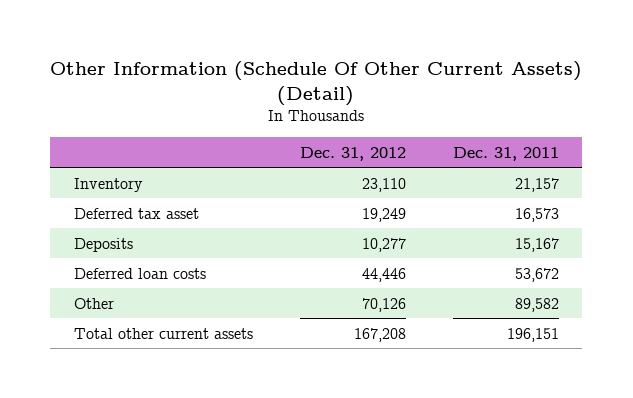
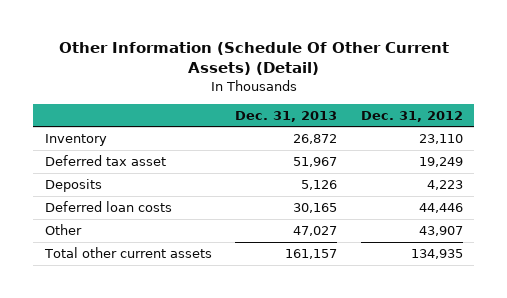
- | Dec. 31, 2012 | Dec. 31, 2011
+ | Dec. 31, 2013 | Dec. 31, 2012
- Deposits | 10,277 | 15,167
+ Deposits | 5,126 | 4,223
- Other | 70,126 | 89,582
- Total other current assets | 167,208 | 196,151
+ Other | 47,027 | 43,907
+ Total other current assets | 161,157 | 134,935

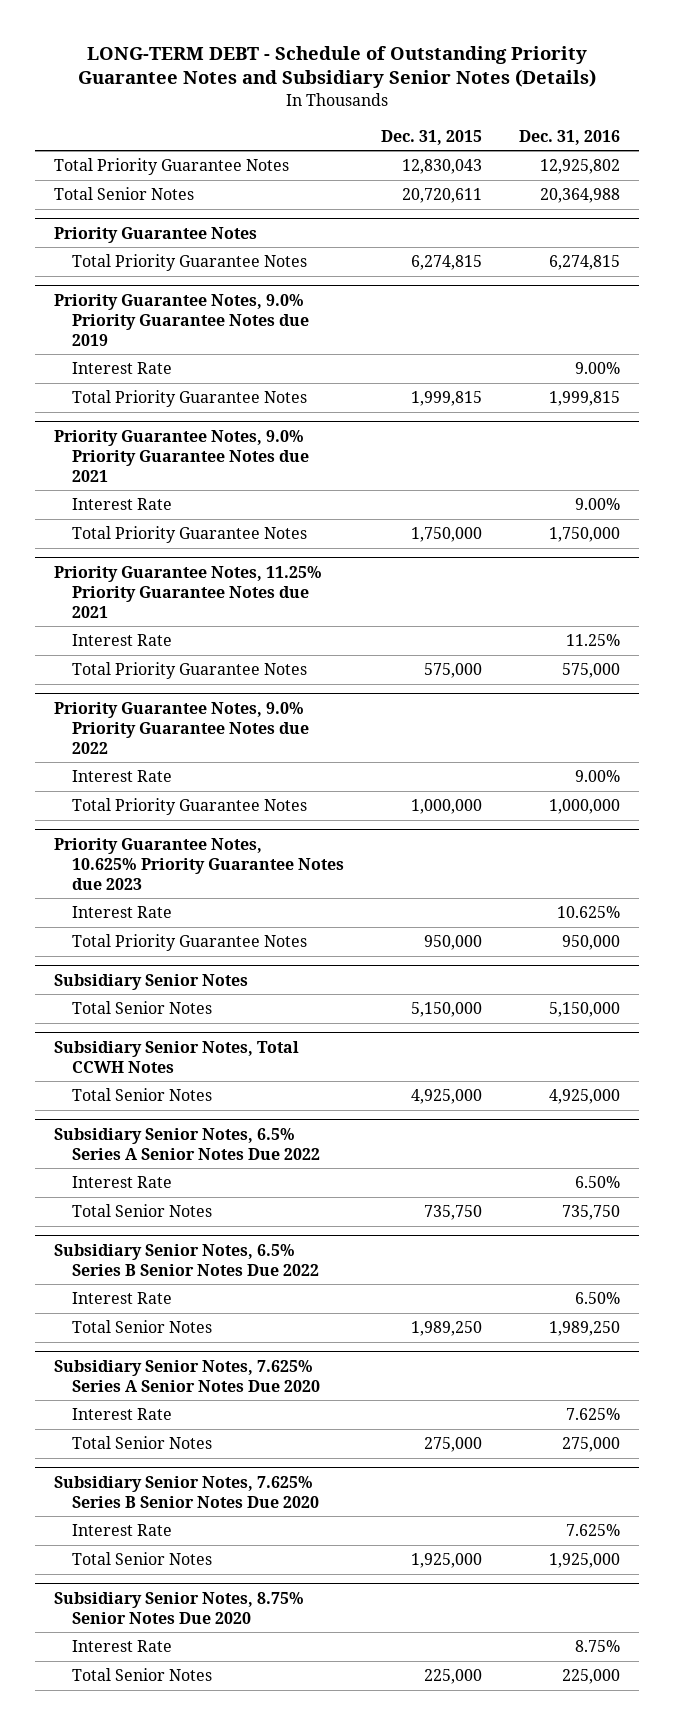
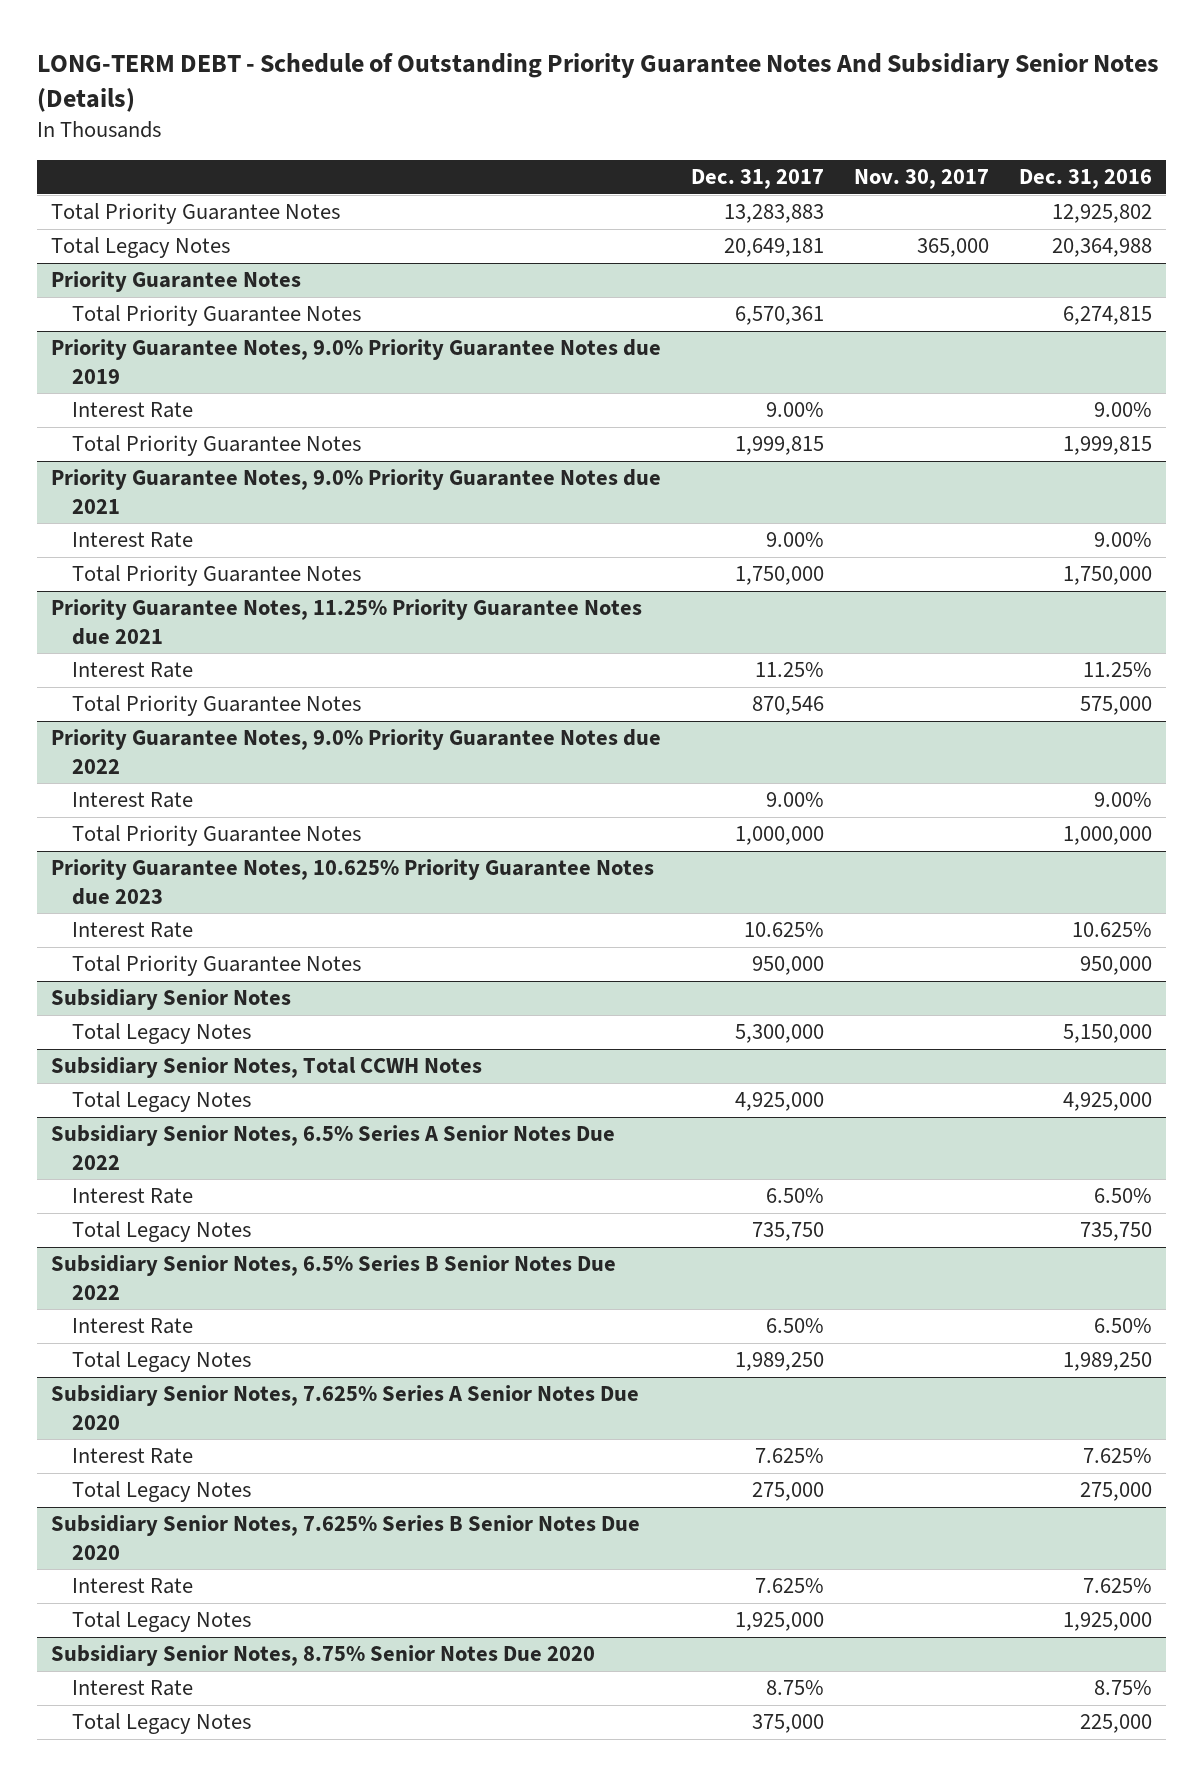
- LONG-TERM DEBT - Schedule of Outstanding Priority Guarantee Notes and Subsidiary Senior Notes (Details)
+ LONG-TERM DEBT - Schedule of Outstanding Priority Guarantee Notes And Subsidiary Senior Notes (Details)
- | Dec. 31, 2015 | Dec. 31, 2016
+ | Dec. 31, 2017 | Nov. 30, 2017 | Dec. 31, 2016
- Total Senior Notes | 20,720,611 | 20,364,988
+ Total Legacy Notes | 20,649,181 | 365,000 | 20,364,988
@ Subsidiary Senior Notes
- Total Senior Notes | 5,150,000 | 5,150,000
+ Total Legacy Notes | 5,300,000 | | 5,150,000
@ Subsidiary Senior Notes, Total CCWH Notes
- Total Senior Notes | 4,925,000 | 4,925,000
+ Total Legacy Notes | 4,925,000 | | 4,925,000
@ Subsidiary Senior Notes, 6.5% Series A Senior Notes Due 2022
- Total Senior Notes | 735,750 | 735,750
+ Total Legacy Notes | 735,750 | | 735,750
@ Subsidiary Senior Notes, 6.5% Series B Senior Notes Due 2022
- Total Senior Notes | 1,989,250 | 1,989,250
+ Total Legacy Notes | 1,989,250 | | 1,989,250
@ Subsidiary Senior Notes, 7.625% Series A Senior Notes Due 2020
- Total Senior Notes | 275,000 | 275,000
+ Total Legacy Notes | 275,000 | | 275,000
@ Subsidiary Senior Notes, 7.625% Series B Senior Notes Due 2020
- Total Senior Notes | 1,925,000 | 1,925,000
+ Total Legacy Notes | 1,925,000 | | 1,925,000
@ Subsidiary Senior Notes, 8.75% Senior Notes Due 2020
- Total Senior Notes | 225,000 | 225,000
+ Total Legacy Notes | 375,000 | | 225,000

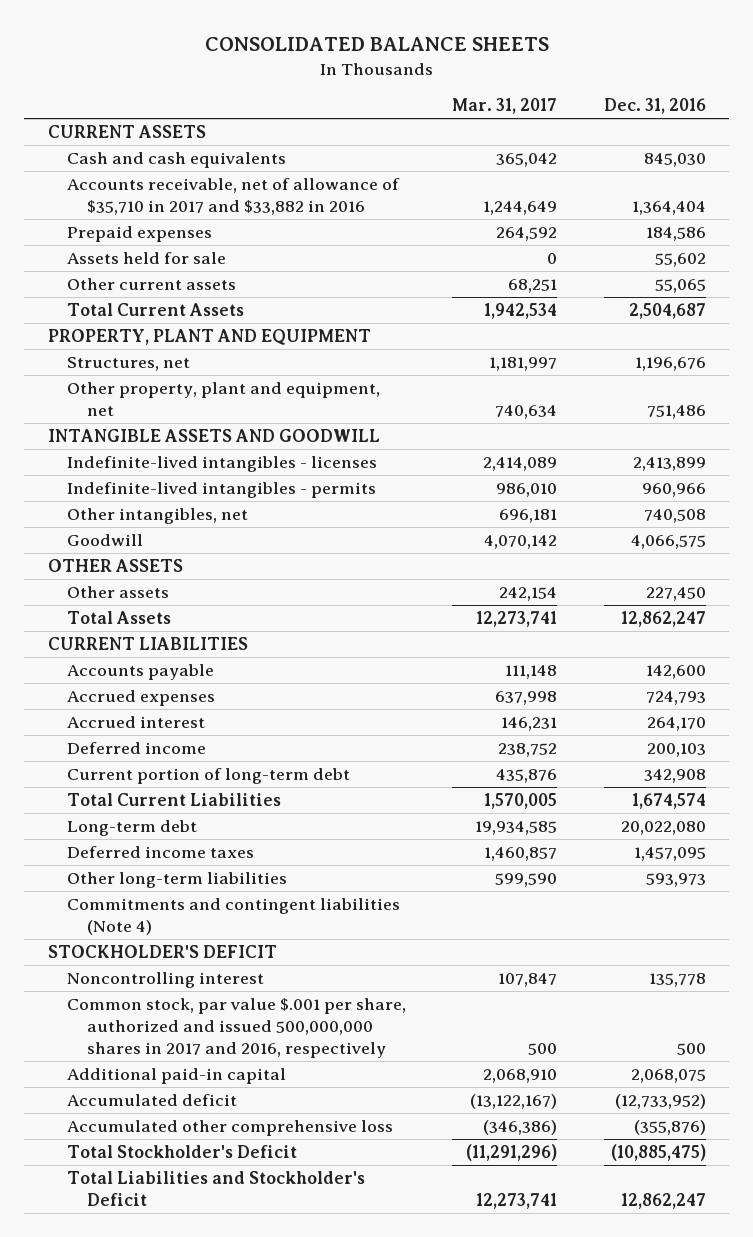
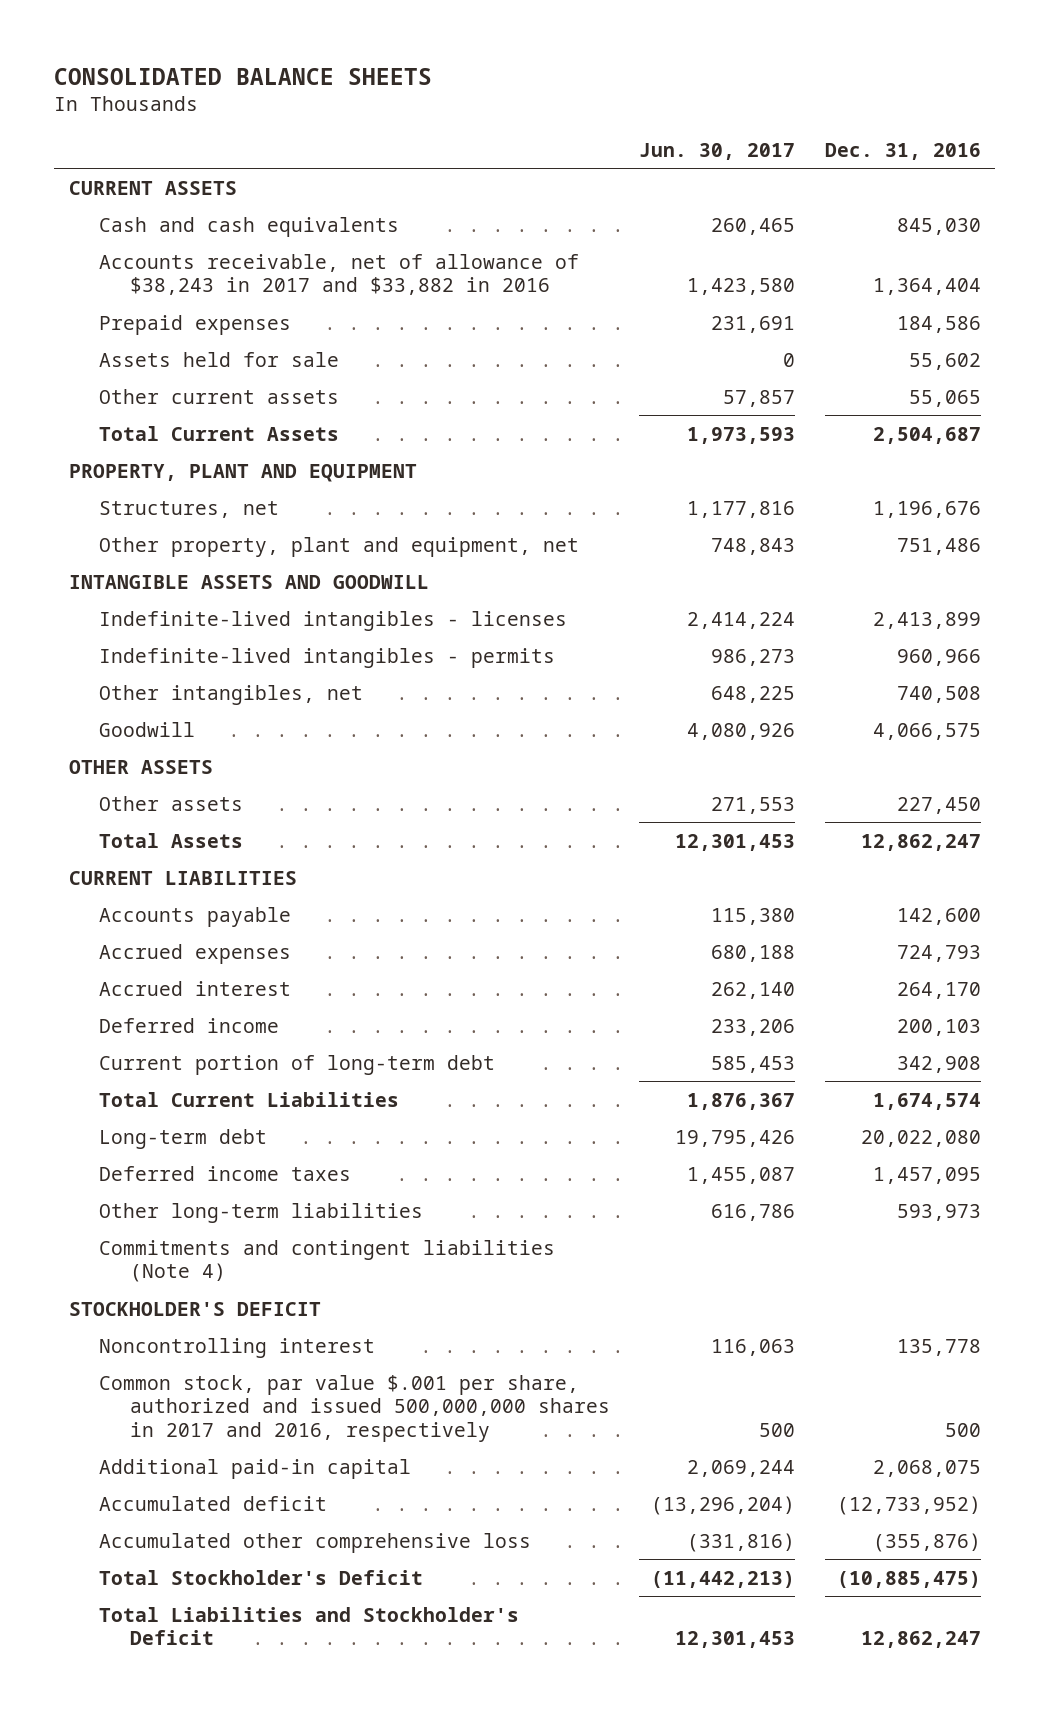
- | Mar. 31, 2017 | Dec. 31, 2016
+ | Jun. 30, 2017 | Dec. 31, 2016
- Accounts receivable, net of allowance of $35,710 in 2017 and $33,882 in 2016 | 1,244,649 | 1,364,404
+ Accounts receivable, net of allowance of $38,243 in 2017 and $33,882 in 2016 | 1,423,580 | 1,364,404

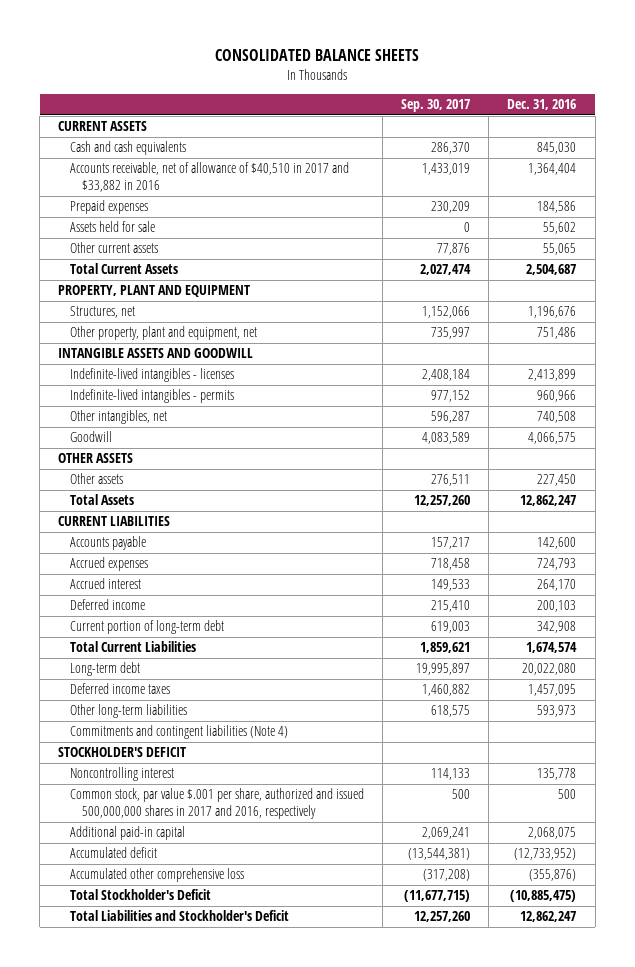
- | Jun. 30, 2017 | Dec. 31, 2016
+ | Sep. 30, 2017 | Dec. 31, 2016
- Accounts receivable, net of allowance of $38,243 in 2017 and $33,882 in 2016 | 1,423,580 | 1,364,404
+ Accounts receivable, net of allowance of $40,510 in 2017 and $33,882 in 2016 | 1,433,019 | 1,364,404

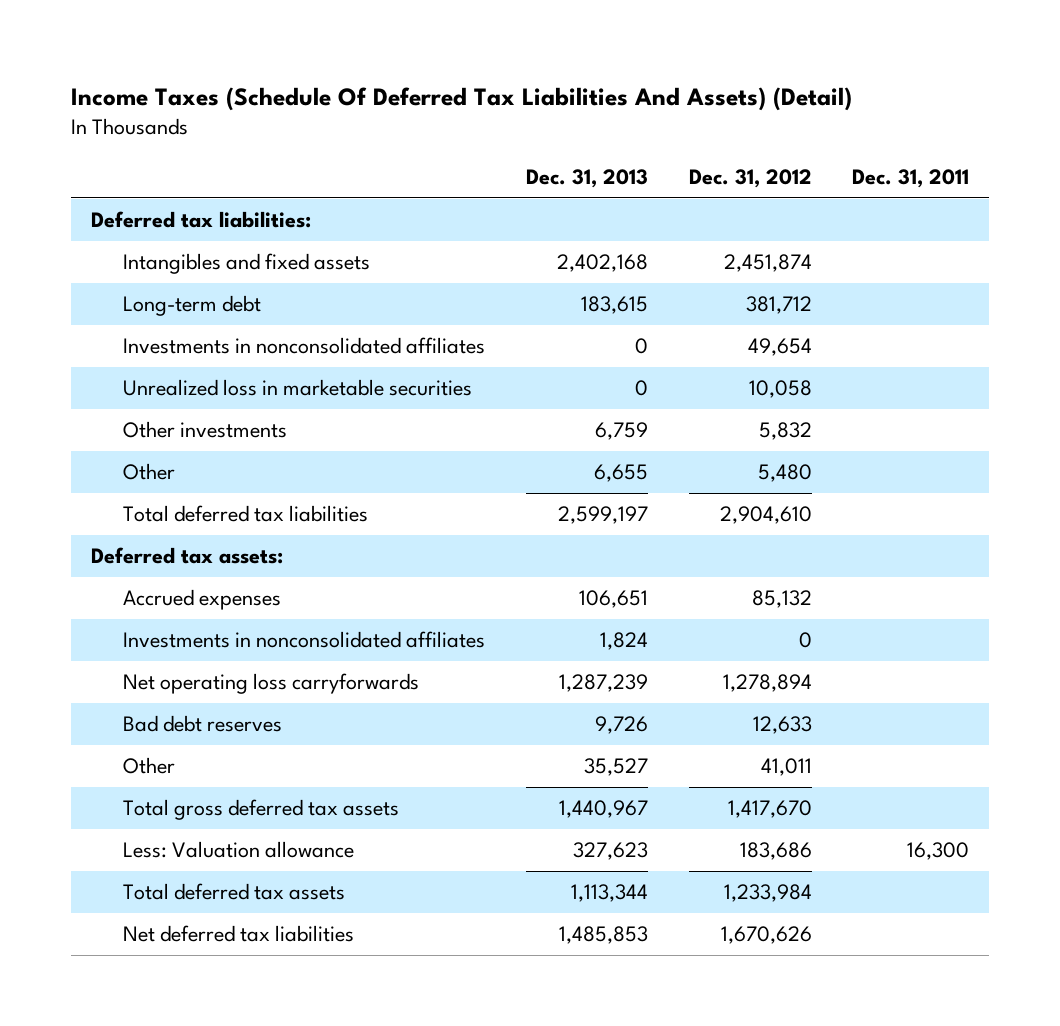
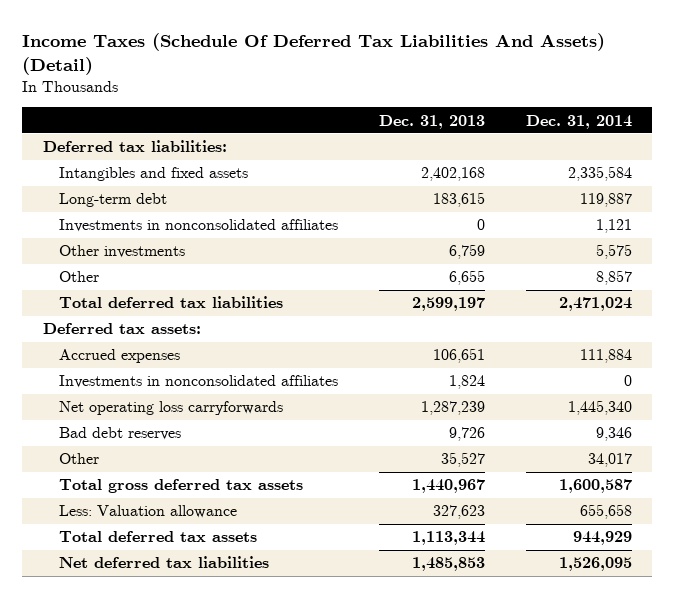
- | Dec. 31, 2013 | Dec. 31, 2012 | Dec. 31, 2011
+ | Dec. 31, 2013 | Dec. 31, 2014
- Unrealized loss in marketable securities | 0 | 10,058 |

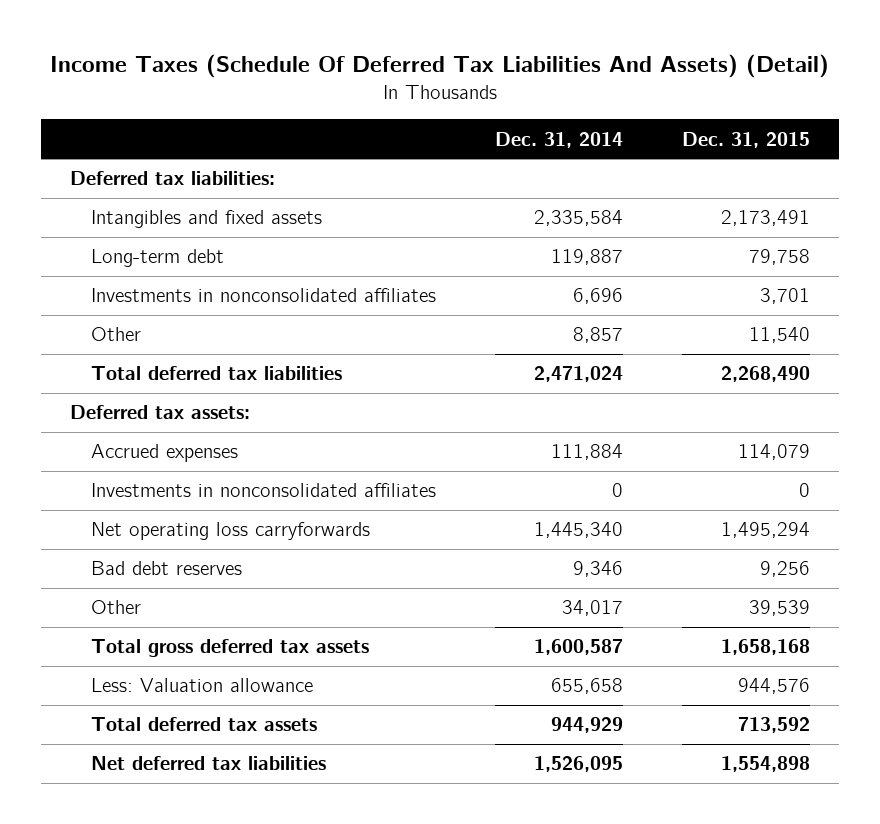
- | Dec. 31, 2013 | Dec. 31, 2014
+ | Dec. 31, 2014 | Dec. 31, 2015
- Investments in nonconsolidated affiliates | 0 | 1,121
- Other investments | 6,759 | 5,575
+ Investments in nonconsolidated affiliates | 6,696 | 3,701

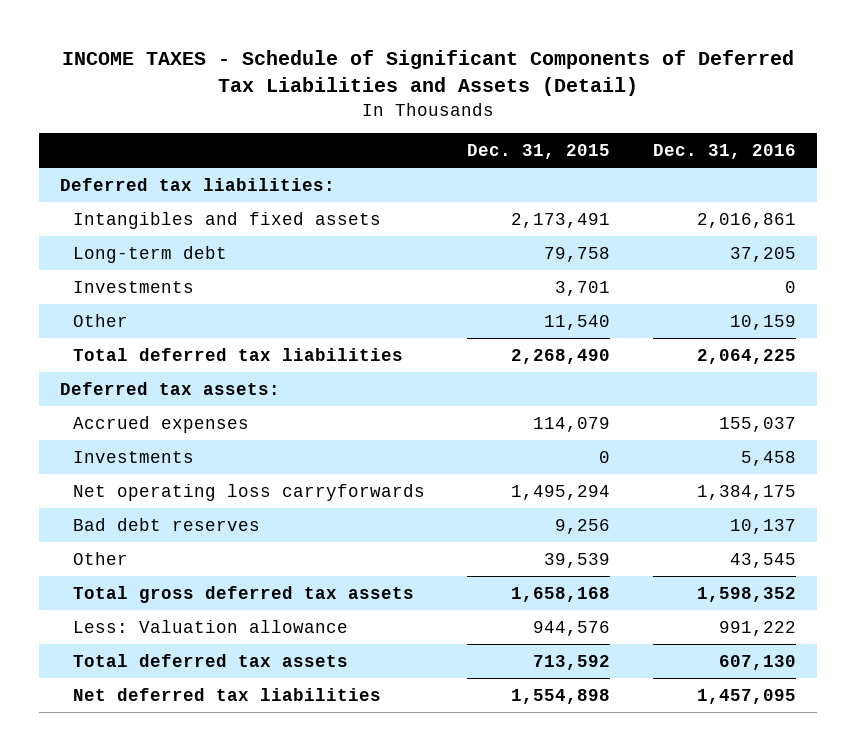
- Income Taxes (Schedule Of Deferred Tax Liabilities And Assets) (Detail)
+ INCOME TAXES - Schedule of Significant Components of Deferred Tax Liabilities and Assets (Detail)
- | Dec. 31, 2014 | Dec. 31, 2015
+ | Dec. 31, 2015 | Dec. 31, 2016
- Investments in nonconsolidated affiliates | 6,696 | 3,701
+ Investments | 3,701 | 0
- Investments in nonconsolidated affiliates | 0 | 0
+ Investments | 0 | 5,458

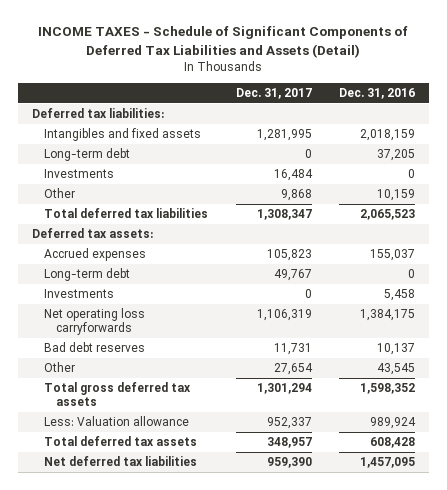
- | Dec. 31, 2015 | Dec. 31, 2016
+ | Dec. 31, 2017 | Dec. 31, 2016
- Intangibles and fixed assets | 2,173,491 | 2,016,861
+ Intangibles and fixed assets | 1,281,995 | 2,018,159
- Total deferred tax liabilities | 2,268,490 | 2,064,225
+ Total deferred tax liabilities | 1,308,347 | 2,065,523
+ Long-term debt | 49,767 | 0
- Less: Valuation allowance | 944,576 | 991,222
- Total deferred tax assets | 713,592 | 607,130
+ Less: Valuation allowance | 952,337 | 989,924
+ Total deferred tax assets | 348,957 | 608,428

